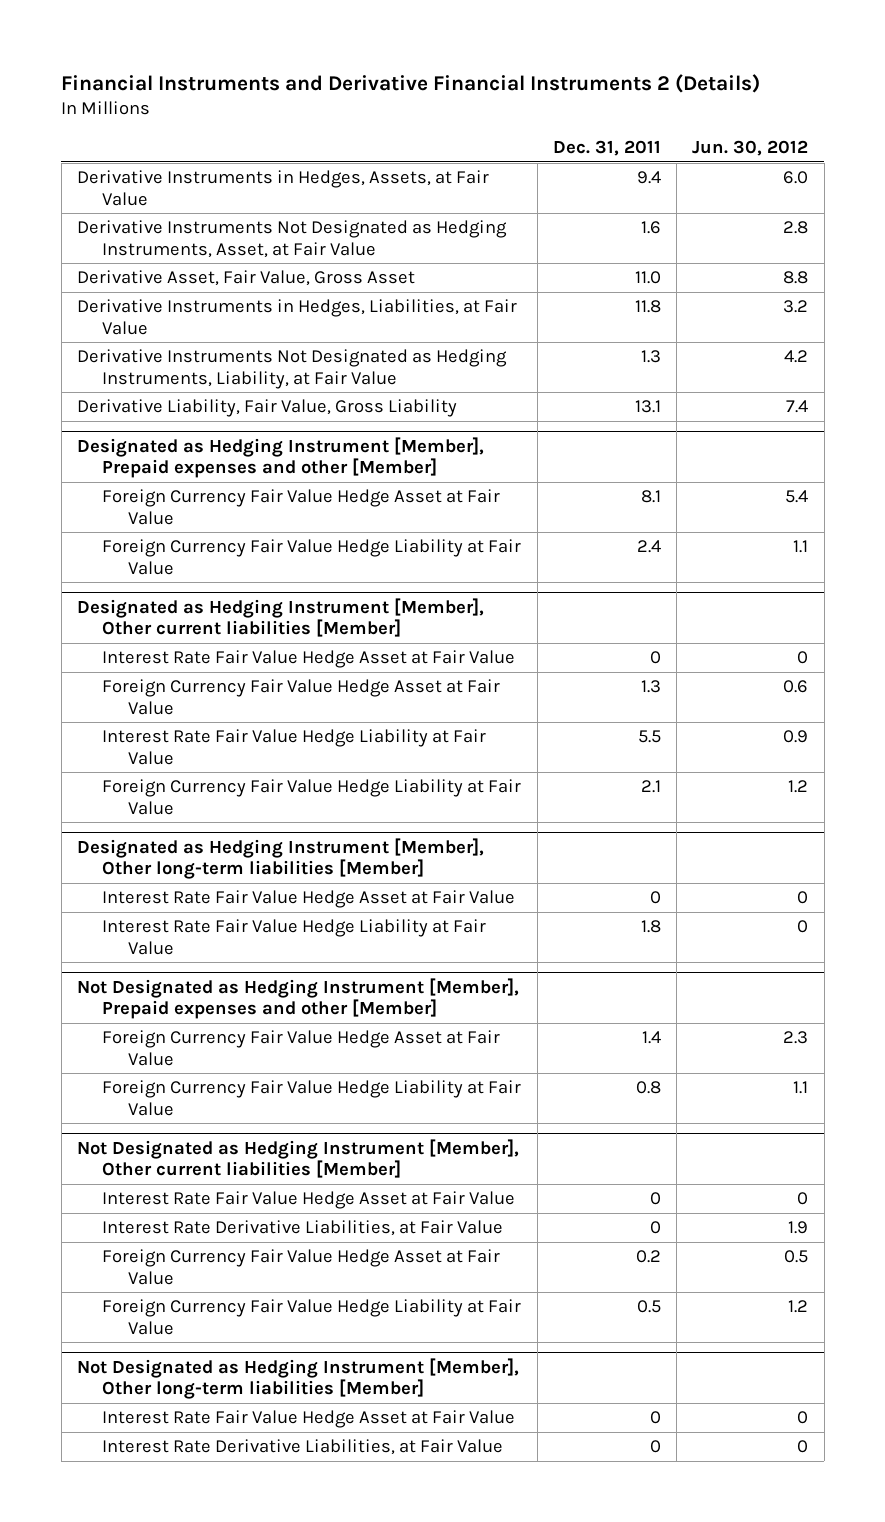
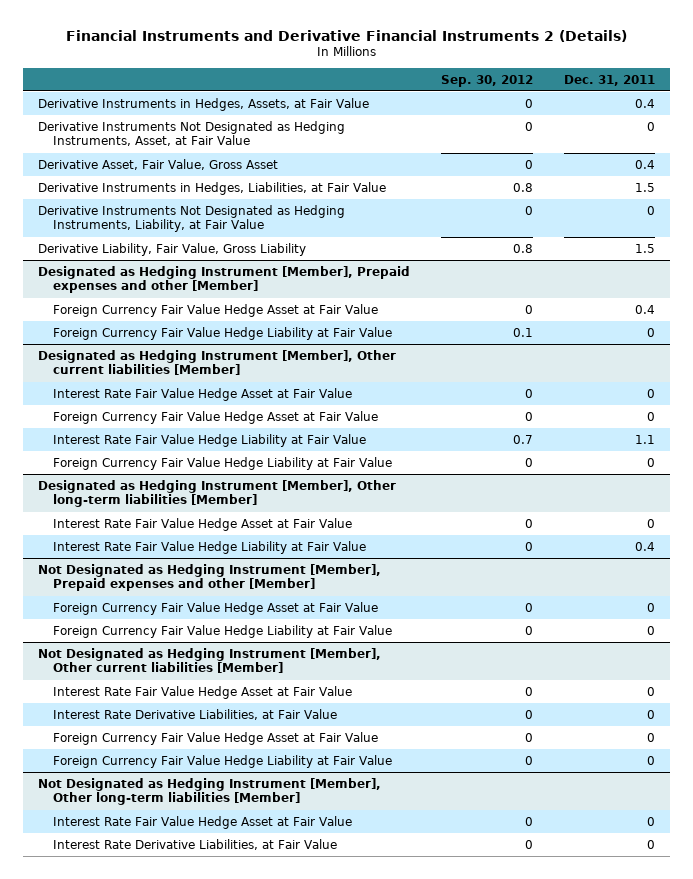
- | Dec. 31, 2011 | Jun. 30, 2012
+ | Sep. 30, 2012 | Dec. 31, 2011
- Derivative Instruments in Hedges, Assets, at Fair Value | 9.4 | 6.0
- Derivative Instruments Not Designated as Hedging Instruments, Asset, at Fair Value | 1.6 | 2.8
- Derivative Asset, Fair Value, Gross Asset | 11.0 | 8.8
- Derivative Instruments in Hedges, Liabilities, at Fair Value | 11.8 | 3.2
- Derivative Instruments Not Designated as Hedging Instruments, Liability, at Fair Value | 1.3 | 4.2
- Derivative Liability, Fair Value, Gross Liability | 13.1 | 7.4
+ Derivative Instruments in Hedges, Assets, at Fair Value | 0 | 0.4
+ Derivative Instruments Not Designated as Hedging Instruments, Asset, at Fair Value | 0 | 0
+ Derivative Asset, Fair Value, Gross Asset | 0 | 0.4
+ Derivative Instruments in Hedges, Liabilities, at Fair Value | 0.8 | 1.5
+ Derivative Instruments Not Designated as Hedging Instruments, Liability, at Fair Value | 0 | 0
+ Derivative Liability, Fair Value, Gross Liability | 0.8 | 1.5
@ Designated as Hedging Instrument [Member], Prepaid expenses and other [Member]
- Foreign Currency Fair Value Hedge Asset at Fair Value | 8.1 | 5.4
- Foreign Currency Fair Value Hedge Liability at Fair Value | 2.4 | 1.1
+ Foreign Currency Fair Value Hedge Asset at Fair Value | 0 | 0.4
+ Foreign Currency Fair Value Hedge Liability at Fair Value | 0.1 | 0
@ Designated as Hedging Instrument [Member], Other current liabilities [Member]
- Foreign Currency Fair Value Hedge Asset at Fair Value | 1.3 | 0.6
- Interest Rate Fair Value Hedge Liability at Fair Value | 5.5 | 0.9
- Foreign Currency Fair Value Hedge Liability at Fair Value | 2.1 | 1.2
+ Foreign Currency Fair Value Hedge Asset at Fair Value | 0 | 0
+ Interest Rate Fair Value Hedge Liability at Fair Value | 0.7 | 1.1
+ Foreign Currency Fair Value Hedge Liability at Fair Value | 0 | 0
@ Designated as Hedging Instrument [Member], Other long-term liabilities [Member]
- Interest Rate Fair Value Hedge Liability at Fair Value | 1.8 | 0
+ Interest Rate Fair Value Hedge Liability at Fair Value | 0 | 0.4
@ Not Designated as Hedging Instrument [Member], Prepaid expenses and other [Member]
- Foreign Currency Fair Value Hedge Asset at Fair Value | 1.4 | 2.3
- Foreign Currency Fair Value Hedge Liability at Fair Value | 0.8 | 1.1
+ Foreign Currency Fair Value Hedge Asset at Fair Value | 0 | 0
+ Foreign Currency Fair Value Hedge Liability at Fair Value | 0 | 0
@ Not Designated as Hedging Instrument [Member], Other current liabilities [Member]
- Foreign Currency Fair Value Hedge Asset at Fair Value | 0.2 | 0.5
- Foreign Currency Fair Value Hedge Liability at Fair Value | 0.5 | 1.2
+ Foreign Currency Fair Value Hedge Asset at Fair Value | 0 | 0
+ Foreign Currency Fair Value Hedge Liability at Fair Value | 0 | 0

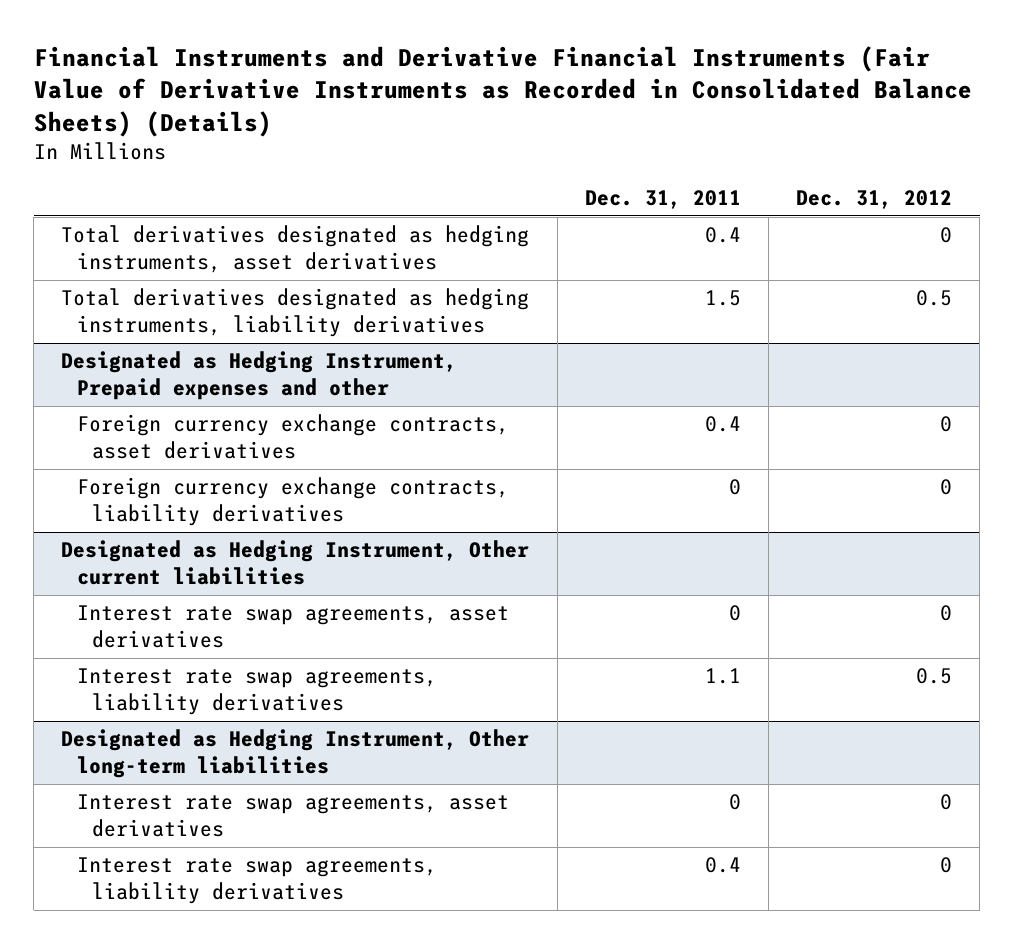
- Financial Instruments and Derivative Financial Instruments 2 (Details)
+ Financial Instruments and Derivative Financial Instruments (Fair Value of Derivative Instruments as Recorded in Consolidated Balance Sheets) (Details)
- | Sep. 30, 2012 | Dec. 31, 2011
+ | Dec. 31, 2011 | Dec. 31, 2012
- Derivative Instruments in Hedges, Assets, at Fair Value | 0 | 0.4
- Derivative Instruments Not Designated as Hedging Instruments, Asset, at Fair Value | 0 | 0
- Derivative Asset, Fair Value, Gross Asset | 0 | 0.4
- Derivative Instruments in Hedges, Liabilities, at Fair Value | 0.8 | 1.5
- Derivative Instruments Not Designated as Hedging Instruments, Liability, at Fair Value | 0 | 0
- Derivative Liability, Fair Value, Gross Liability | 0.8 | 1.5
- Designated as Hedging Instrument [Member], Prepaid expenses and other [Member]
- Foreign Currency Fair Value Hedge Asset at Fair Value | 0 | 0.4
- Foreign Currency Fair Value Hedge Liability at Fair Value | 0.1 | 0
- Designated as Hedging Instrument [Member], Other current liabilities [Member]
- Interest Rate Fair Value Hedge Asset at Fair Value | 0 | 0
- Foreign Currency Fair Value Hedge Asset at Fair Value | 0 | 0
- Interest Rate Fair Value Hedge Liability at Fair Value | 0.7 | 1.1
- Foreign Currency Fair Value Hedge Liability at Fair Value | 0 | 0
- Designated as Hedging Instrument [Member], Other long-term liabilities [Member]
- Interest Rate Fair Value Hedge Asset at Fair Value | 0 | 0
- Interest Rate Fair Value Hedge Liability at Fair Value | 0 | 0.4
- Not Designated as Hedging Instrument [Member], Prepaid expenses and other [Member]
- Foreign Currency Fair Value Hedge Asset at Fair Value | 0 | 0
- Foreign Currency Fair Value Hedge Liability at Fair Value | 0 | 0
- Not Designated as Hedging Instrument [Member], Other current liabilities [Member]
- Interest Rate Fair Value Hedge Asset at Fair Value | 0 | 0
- Interest Rate Derivative Liabilities, at Fair Value | 0 | 0
- Foreign Currency Fair Value Hedge Asset at Fair Value | 0 | 0
- Foreign Currency Fair Value Hedge Liability at Fair Value | 0 | 0
- Not Designated as Hedging Instrument [Member], Other long-term liabilities [Member]
- Interest Rate Fair Value Hedge Asset at Fair Value | 0 | 0
- Interest Rate Derivative Liabilities, at Fair Value | 0 | 0
+ Total derivatives designated as hedging instruments, asset derivatives | 0.4 | 0
+ Total derivatives designated as hedging instruments, liability derivatives | 1.5 | 0.5
+ Designated as Hedging Instrument, Prepaid expenses and other
+ Foreign currency exchange contracts, asset derivatives | 0.4 | 0
+ Foreign currency exchange contracts, liability derivatives | 0 | 0
+ Designated as Hedging Instrument, Other current liabilities
+ Interest rate swap agreements, asset derivatives | 0 | 0
+ Interest rate swap agreements, liability derivatives | 1.1 | 0.5
+ Designated as Hedging Instrument, Other long-term liabilities
+ Interest rate swap agreements, asset derivatives | 0 | 0
+ Interest rate swap agreements, liability derivatives | 0.4 | 0

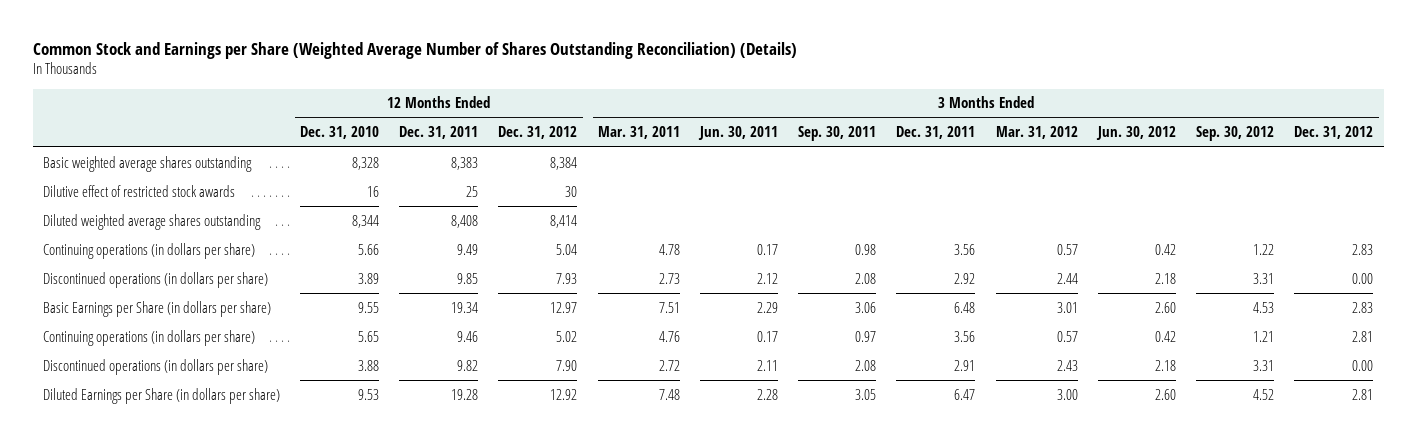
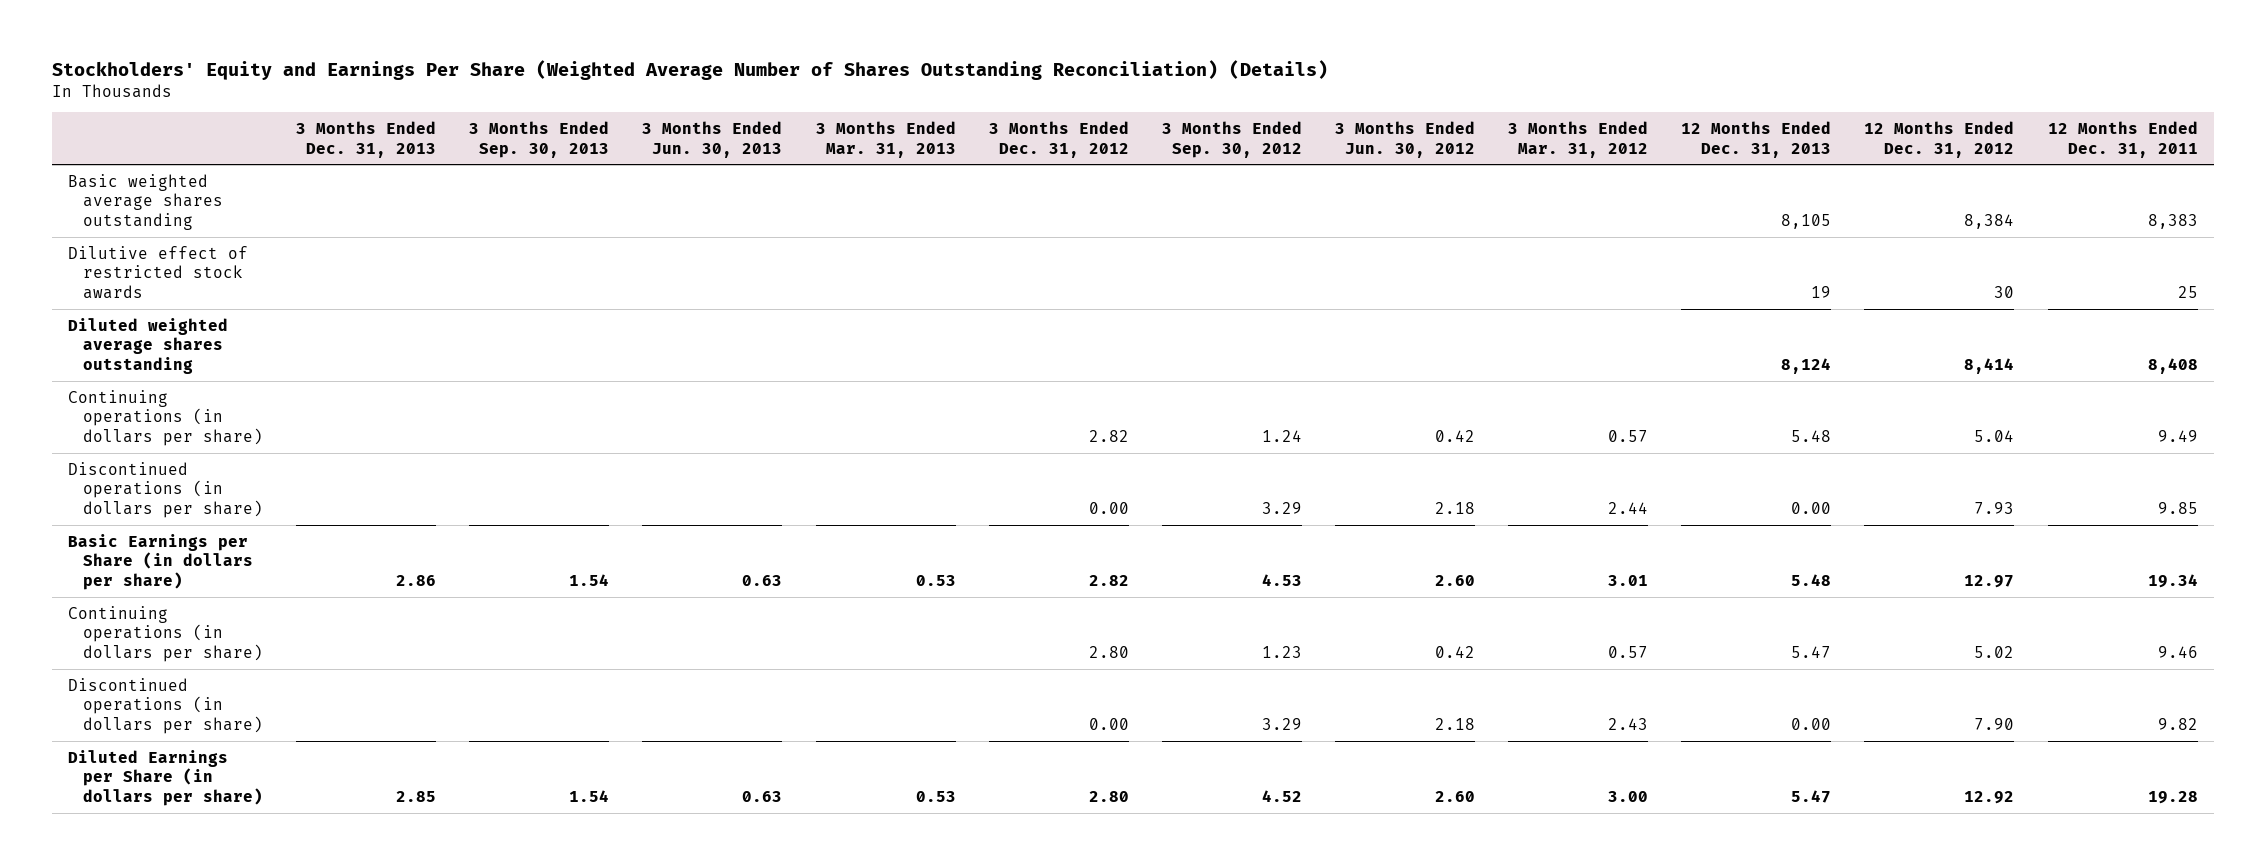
- Common Stock and Earnings per Share (Weighted Average Number of Shares Outstanding Reconciliation) (Details)
+ Stockholders' Equity and Earnings Per Share (Weighted Average Number of Shares Outstanding Reconciliation) (Details)
- | 12 Months Ended Dec. 31, 2010 | 12 Months Ended Dec. 31, 2011 | 12 Months Ended Dec. 31, 2012 | 3 Months Ended Mar. 31, 2011 | 3 Months Ended Jun. 30, 2011 | 3 Months Ended Sep. 30, 2011 | 3 Months Ended Dec. 31, 2011 | 3 Months Ended Mar. 31, 2012 | 3 Months Ended Jun. 30, 2012 | 3 Months Ended Sep. 30, 2012 | 3 Months Ended Dec. 31, 2012
+ | 3 Months Ended Dec. 31, 2013 | 3 Months Ended Sep. 30, 2013 | 3 Months Ended Jun. 30, 2013 | 3 Months Ended Mar. 31, 2013 | 3 Months Ended Dec. 31, 2012 | 3 Months Ended Sep. 30, 2012 | 3 Months Ended Jun. 30, 2012 | 3 Months Ended Mar. 31, 2012 | 12 Months Ended Dec. 31, 2013 | 12 Months Ended Dec. 31, 2012 | 12 Months Ended Dec. 31, 2011
- Continuing operations (in dollars per share) | 5.66 | 9.49 | 5.04 | 4.78 | 0.17 | 0.98 | 3.56 | 0.57 | 0.42 | 1.22 | 2.83
- Discontinued operations (in dollars per share) | 3.89 | 9.85 | 7.93 | 2.73 | 2.12 | 2.08 | 2.92 | 2.44 | 2.18 | 3.31 | 0.00
- Basic Earnings per Share (in dollars per share) | 9.55 | 19.34 | 12.97 | 7.51 | 2.29 | 3.06 | 6.48 | 3.01 | 2.60 | 4.53 | 2.83
- Continuing operations (in dollars per share) | 5.65 | 9.46 | 5.02 | 4.76 | 0.17 | 0.97 | 3.56 | 0.57 | 0.42 | 1.21 | 2.81
- Discontinued operations (in dollars per share) | 3.88 | 9.82 | 7.90 | 2.72 | 2.11 | 2.08 | 2.91 | 2.43 | 2.18 | 3.31 | 0.00
- Diluted Earnings per Share (in dollars per share) | 9.53 | 19.28 | 12.92 | 7.48 | 2.28 | 3.05 | 6.47 | 3.00 | 2.60 | 4.52 | 2.81
+ Continuing operations (in dollars per share) | | | | | 2.82 | 1.24 | 0.42 | 0.57 | 5.48 | 5.04 | 9.49
+ Discontinued operations (in dollars per share) | | | | | 0.00 | 3.29 | 2.18 | 2.44 | 0.00 | 7.93 | 9.85
+ Basic Earnings per Share (in dollars per share) | 2.86 | 1.54 | 0.63 | 0.53 | 2.82 | 4.53 | 2.60 | 3.01 | 5.48 | 12.97 | 19.34
+ Continuing operations (in dollars per share) | | | | | 2.80 | 1.23 | 0.42 | 0.57 | 5.47 | 5.02 | 9.46
+ Discontinued operations (in dollars per share) | | | | | 0.00 | 3.29 | 2.18 | 2.43 | 0.00 | 7.90 | 9.82
+ Diluted Earnings per Share (in dollars per share) | 2.85 | 1.54 | 0.63 | 0.53 | 2.80 | 4.52 | 2.60 | 3.00 | 5.47 | 12.92 | 19.28

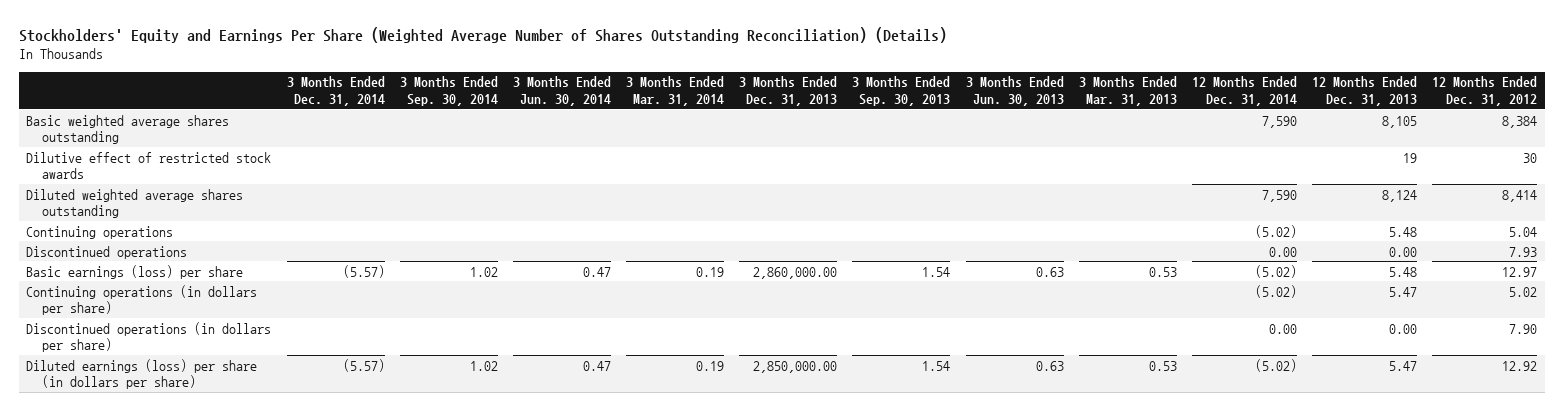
- | 3 Months Ended Dec. 31, 2013 | 3 Months Ended Sep. 30, 2013 | 3 Months Ended Jun. 30, 2013 | 3 Months Ended Mar. 31, 2013 | 3 Months Ended Dec. 31, 2012 | 3 Months Ended Sep. 30, 2012 | 3 Months Ended Jun. 30, 2012 | 3 Months Ended Mar. 31, 2012 | 12 Months Ended Dec. 31, 2013 | 12 Months Ended Dec. 31, 2012 | 12 Months Ended Dec. 31, 2011
+ | 3 Months Ended Dec. 31, 2014 | 3 Months Ended Sep. 30, 2014 | 3 Months Ended Jun. 30, 2014 | 3 Months Ended Mar. 31, 2014 | 3 Months Ended Dec. 31, 2013 | 3 Months Ended Sep. 30, 2013 | 3 Months Ended Jun. 30, 2013 | 3 Months Ended Mar. 31, 2013 | 12 Months Ended Dec. 31, 2014 | 12 Months Ended Dec. 31, 2013 | 12 Months Ended Dec. 31, 2012
- Continuing operations (in dollars per share) | | | | | 2.82 | 1.24 | 0.42 | 0.57 | 5.48 | 5.04 | 9.49
- Discontinued operations (in dollars per share) | | | | | 0.00 | 3.29 | 2.18 | 2.44 | 0.00 | 7.93 | 9.85
- Basic Earnings per Share (in dollars per share) | 2.86 | 1.54 | 0.63 | 0.53 | 2.82 | 4.53 | 2.60 | 3.01 | 5.48 | 12.97 | 19.34
+ Continuing operations | | | | | | | | | (5.02) | 5.48 | 5.04
+ Discontinued operations | | | | | | | | | 0.00 | 0.00 | 7.93
+ Basic earnings (loss) per share | (5.57) | 1.02 | 0.47 | 0.19 | 2,860,000.00 | 1.54 | 0.63 | 0.53 | (5.02) | 5.48 | 12.97
- Diluted Earnings per Share (in dollars per share) | 2.85 | 1.54 | 0.63 | 0.53 | 2.80 | 4.52 | 2.60 | 3.00 | 5.47 | 12.92 | 19.28
+ Diluted earnings (loss) per share (in dollars per share) | (5.57) | 1.02 | 0.47 | 0.19 | 2,850,000.00 | 1.54 | 0.63 | 0.53 | (5.02) | 5.47 | 12.92

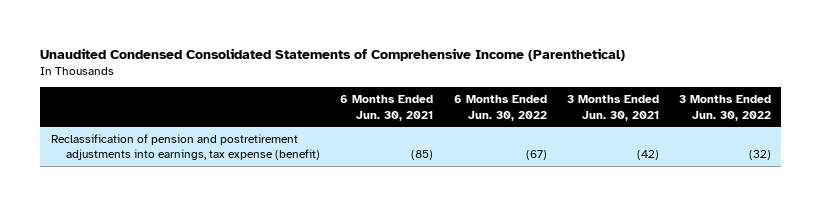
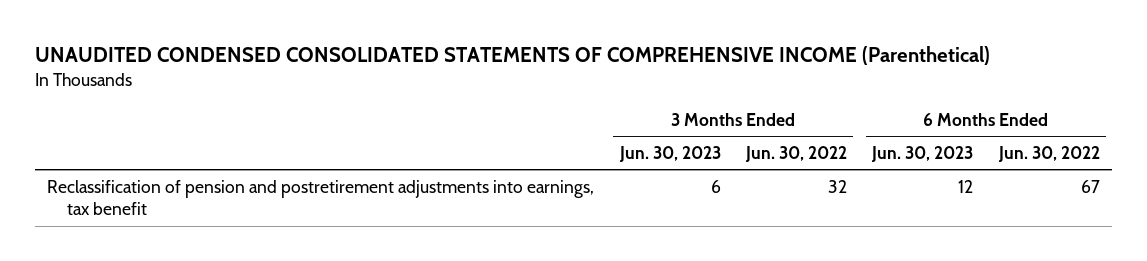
- Unaudited Condensed Consolidated Statements of Comprehensive Income (Parenthetical)
+ UNAUDITED CONDENSED CONSOLIDATED STATEMENTS OF COMPREHENSIVE INCOME (Parenthetical)
- | 6 Months Ended Jun. 30, 2021 | 6 Months Ended Jun. 30, 2022 | 3 Months Ended Jun. 30, 2021 | 3 Months Ended Jun. 30, 2022
+ | 3 Months Ended Jun. 30, 2023 | 3 Months Ended Jun. 30, 2022 | 6 Months Ended Jun. 30, 2023 | 6 Months Ended Jun. 30, 2022
- Reclassification of pension and postretirement adjustments into earnings, tax expense (benefit) | (85) | (67) | (42) | (32)
+ Reclassification of pension and postretirement adjustments into earnings, tax benefit | 6 | 32 | 12 | 67

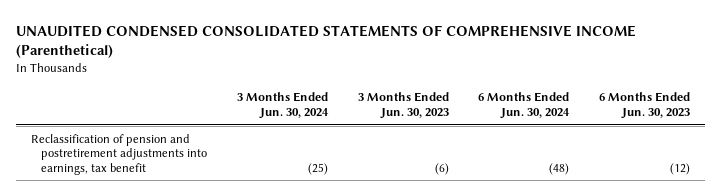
- | 3 Months Ended Jun. 30, 2023 | 3 Months Ended Jun. 30, 2022 | 6 Months Ended Jun. 30, 2023 | 6 Months Ended Jun. 30, 2022
+ | 3 Months Ended Jun. 30, 2024 | 3 Months Ended Jun. 30, 2023 | 6 Months Ended Jun. 30, 2024 | 6 Months Ended Jun. 30, 2023
- Reclassification of pension and postretirement adjustments into earnings, tax benefit | 6 | 32 | 12 | 67
+ Reclassification of pension and postretirement adjustments into earnings, tax benefit | (25) | (6) | (48) | (12)

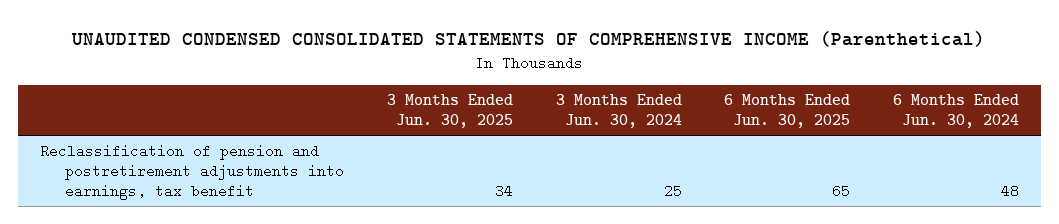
- | 3 Months Ended Jun. 30, 2024 | 3 Months Ended Jun. 30, 2023 | 6 Months Ended Jun. 30, 2024 | 6 Months Ended Jun. 30, 2023
+ | 3 Months Ended Jun. 30, 2025 | 3 Months Ended Jun. 30, 2024 | 6 Months Ended Jun. 30, 2025 | 6 Months Ended Jun. 30, 2024
- Reclassification of pension and postretirement adjustments into earnings, tax benefit | (25) | (6) | (48) | (12)
+ Reclassification of pension and postretirement adjustments into earnings, tax benefit | 34 | 25 | 65 | 48

